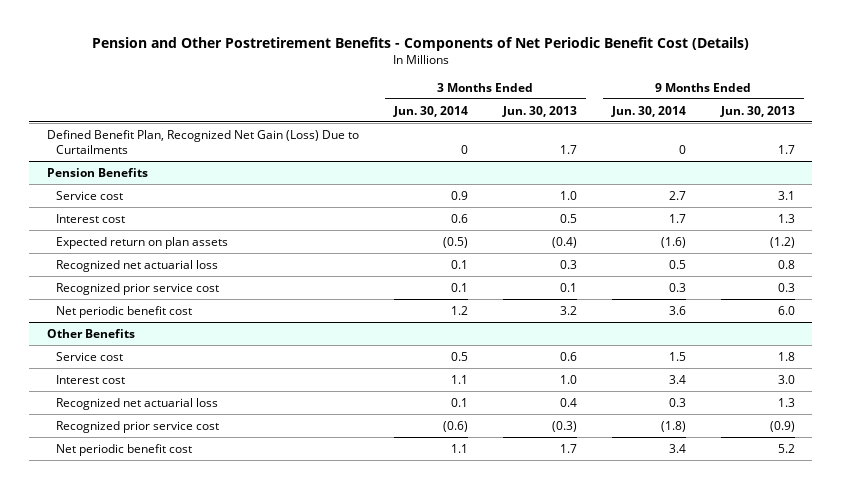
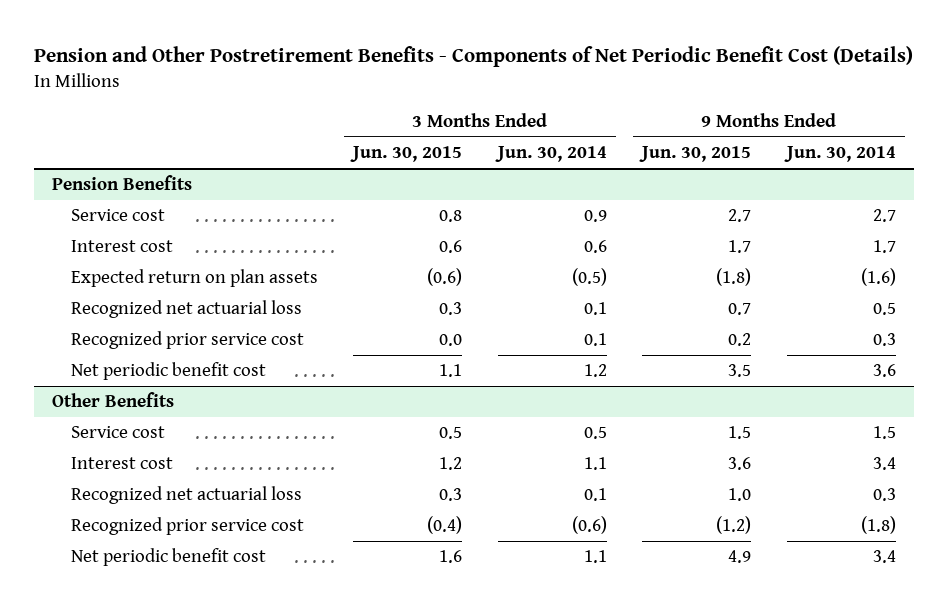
- | 3 Months Ended Jun. 30, 2014 | 3 Months Ended Jun. 30, 2013 | 9 Months Ended Jun. 30, 2014 | 9 Months Ended Jun. 30, 2013
+ | 3 Months Ended Jun. 30, 2015 | 3 Months Ended Jun. 30, 2014 | 9 Months Ended Jun. 30, 2015 | 9 Months Ended Jun. 30, 2014
- Defined Benefit Plan, Recognized Net Gain (Loss) Due to Curtailments | 0 | 1.7 | 0 | 1.7

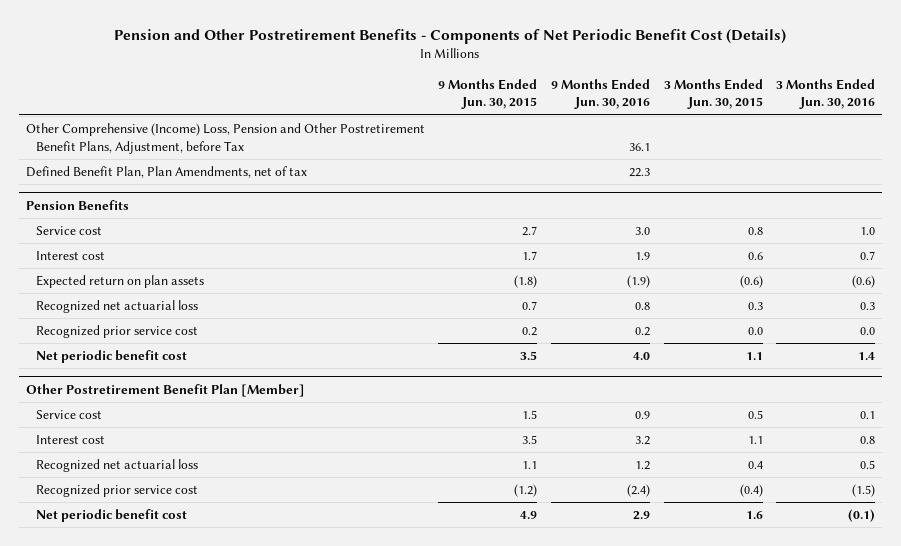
- | 3 Months Ended Jun. 30, 2015 | 3 Months Ended Jun. 30, 2014 | 9 Months Ended Jun. 30, 2015 | 9 Months Ended Jun. 30, 2014
+ | 9 Months Ended Jun. 30, 2015 | 9 Months Ended Jun. 30, 2016 | 3 Months Ended Jun. 30, 2015 | 3 Months Ended Jun. 30, 2016
+ Other Comprehensive (Income) Loss, Pension and Other Postretirement Benefit Plans, Adjustment, before Tax | | 36.1 | |
+ Defined Benefit Plan, Plan Amendments, net of tax | | 22.3 | |
- Other Benefits
+ Other Postretirement Benefit Plan [Member]
- Interest cost | 1.2 | 1.1 | 3.6 | 3.4
- Recognized net actuarial loss | 0.3 | 0.1 | 1.0 | 0.3
+ Interest cost | 3.5 | 3.2 | 1.1 | 0.8
+ Recognized net actuarial loss | 1.1 | 1.2 | 0.4 | 0.5

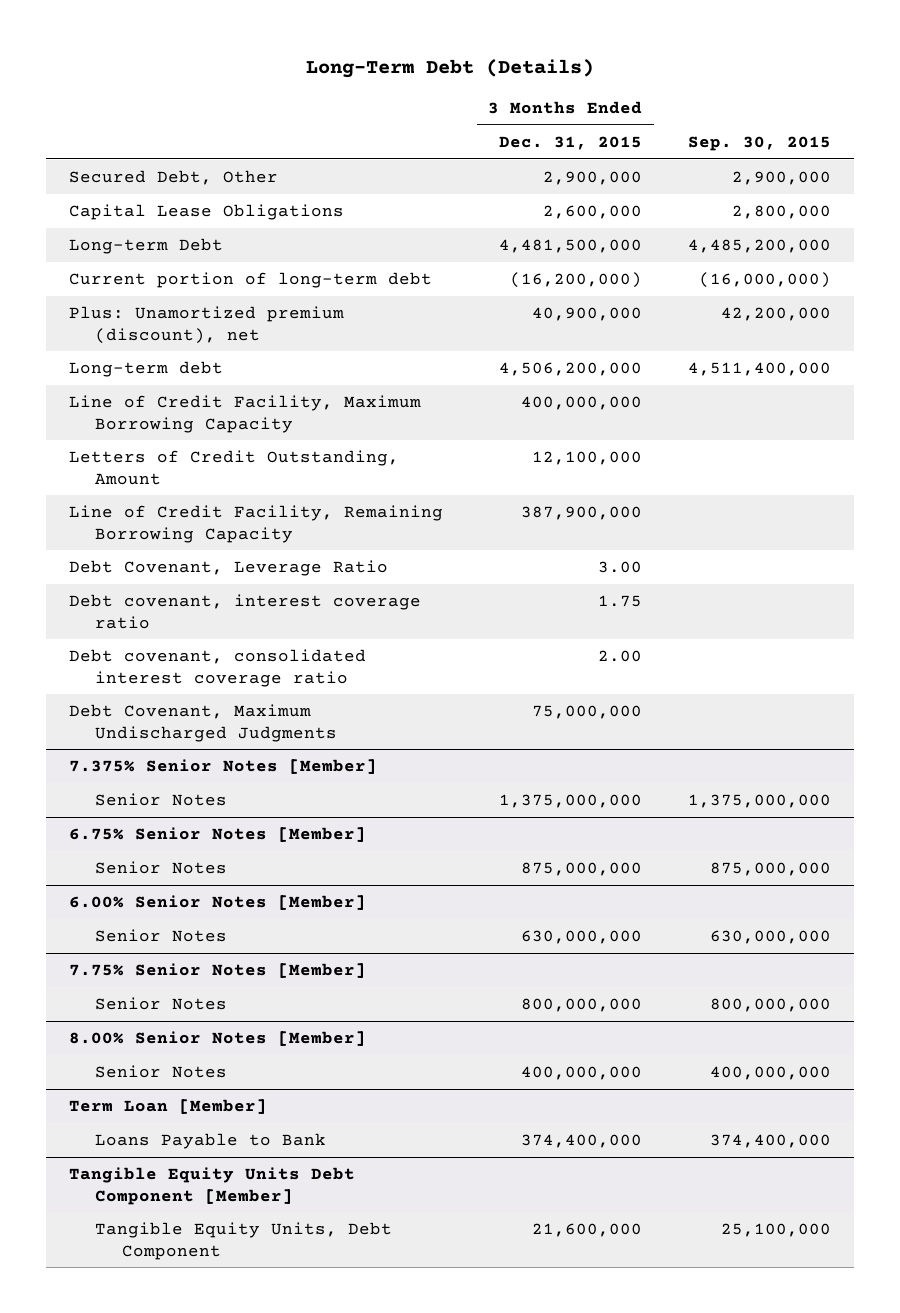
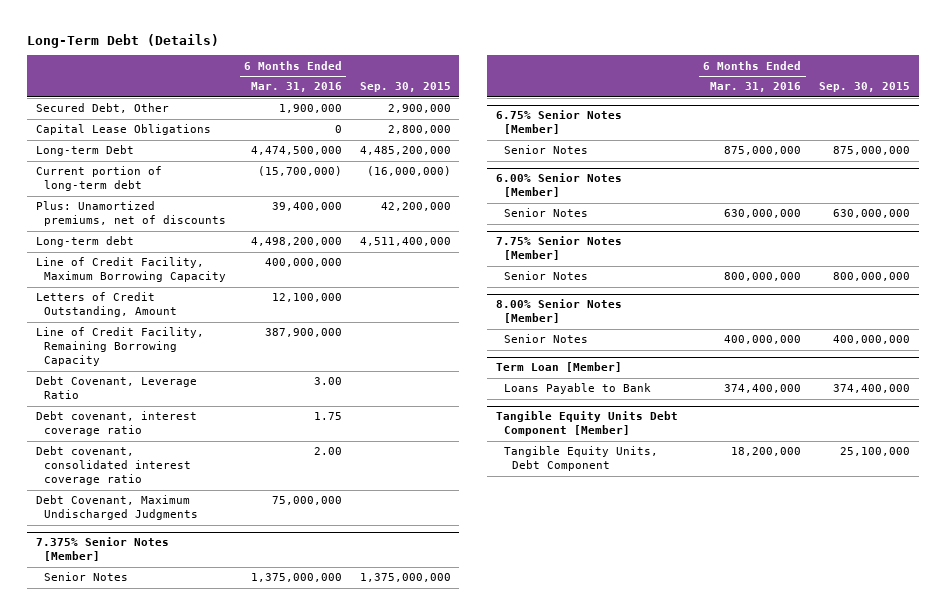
- | 3 Months Ended Dec. 31, 2015 | Sep. 30, 2015
+ | 6 Months Ended Mar. 31, 2016 | Sep. 30, 2015
- Plus: Unamortized premium (discount), net | 40,900,000 | 42,200,000
+ Plus: Unamortized premiums, net of discounts | 39,400,000 | 42,200,000

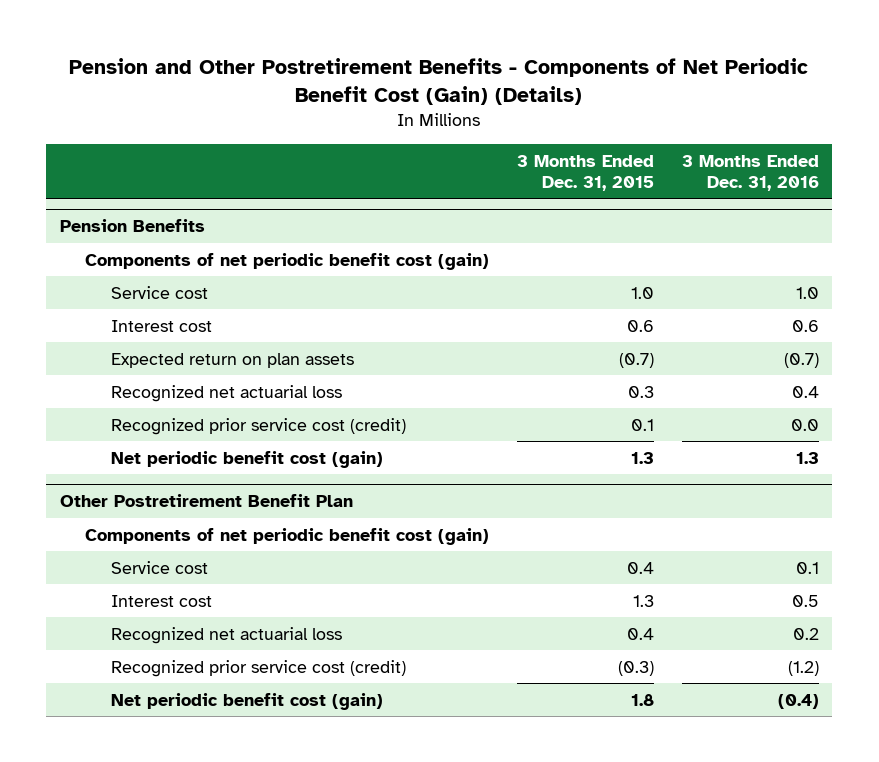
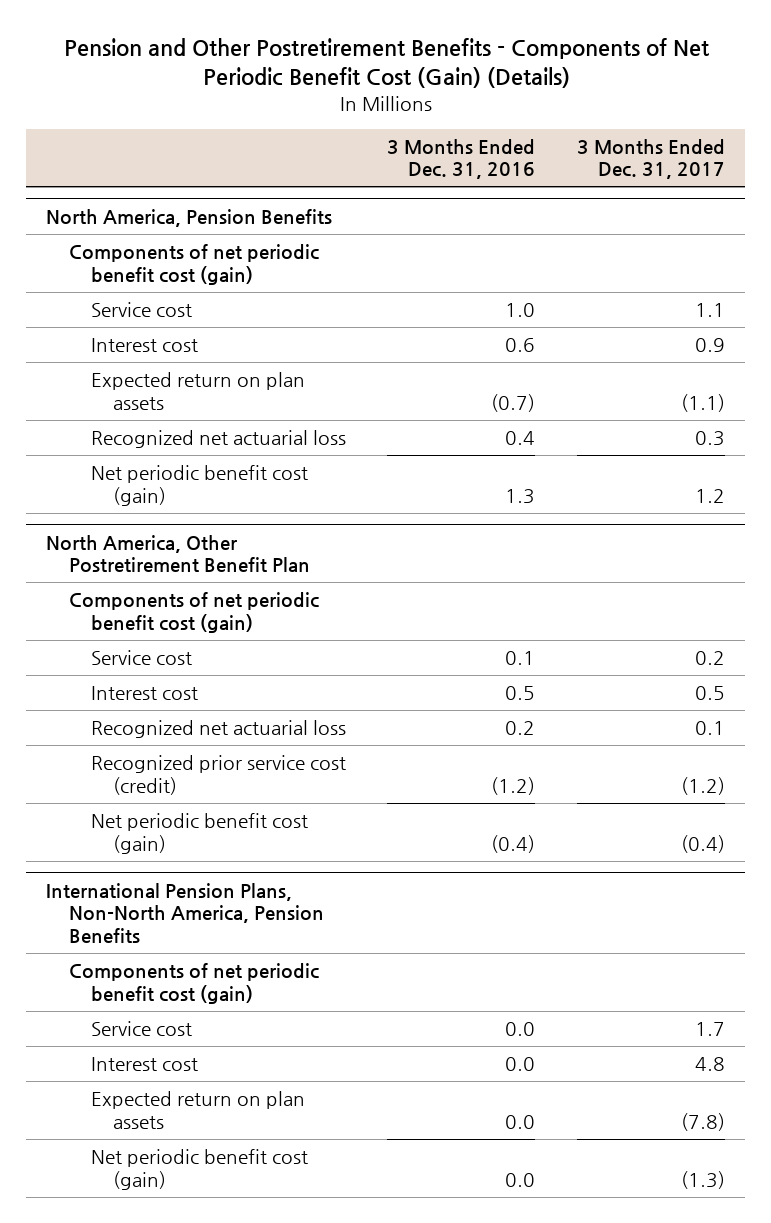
- | 3 Months Ended Dec. 31, 2015 | 3 Months Ended Dec. 31, 2016
+ | 3 Months Ended Dec. 31, 2016 | 3 Months Ended Dec. 31, 2017
- Pension Benefits
+ North America, Pension Benefits
- Recognized prior service cost (credit) | 0.1 | 0.0
- Other Postretirement Benefit Plan
+ North America, Other Postretirement Benefit Plan
+ International Pension Plans, Non-North America, Pension Benefits
+ Components of net periodic benefit cost (gain)
+ Service cost | 0.0 | 1.7
+ Interest cost | 0.0 | 4.8
+ Expected return on plan assets | 0.0 | (7.8)
+ Net periodic benefit cost (gain) | 0.0 | (1.3)

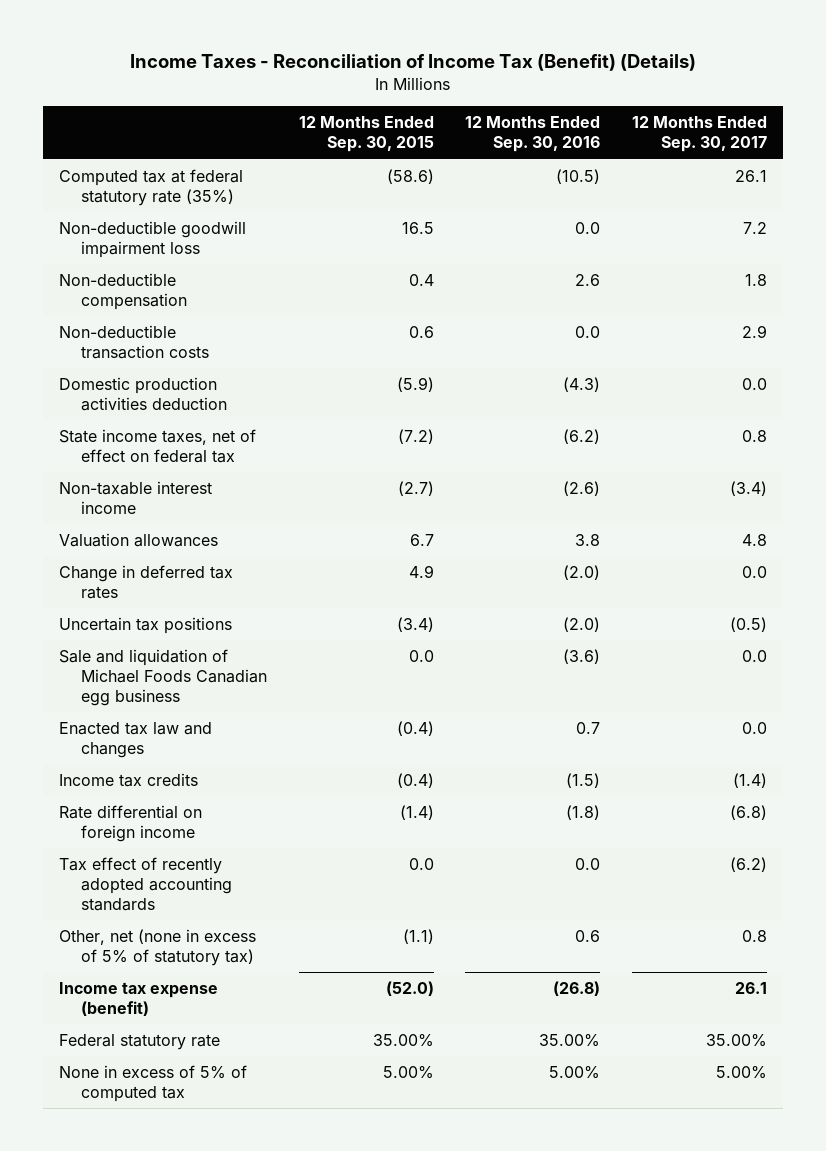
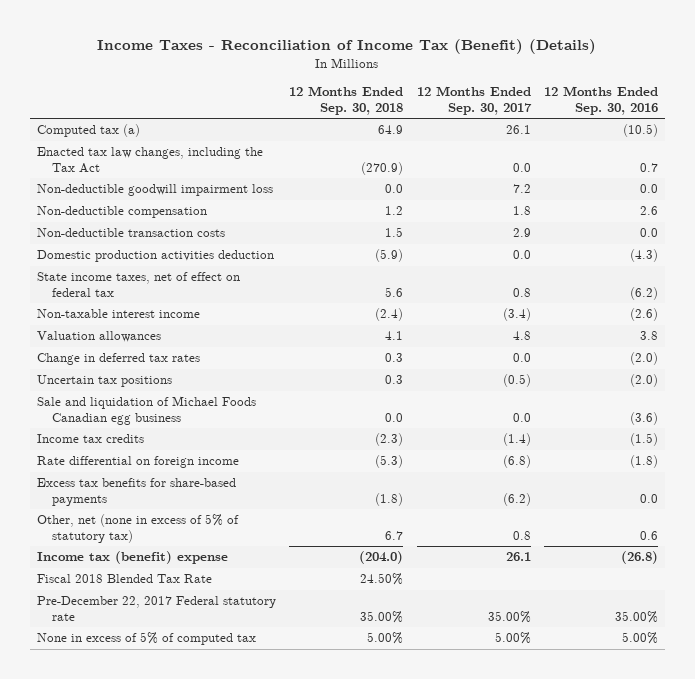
- | 12 Months Ended Sep. 30, 2015 | 12 Months Ended Sep. 30, 2016 | 12 Months Ended Sep. 30, 2017
+ | 12 Months Ended Sep. 30, 2018 | 12 Months Ended Sep. 30, 2017 | 12 Months Ended Sep. 30, 2016
- Computed tax at federal statutory rate (35%) | (58.6) | (10.5) | 26.1
+ Computed tax (a) | 64.9 | 26.1 | (10.5)
+ Enacted tax law changes, including the Tax Act | (270.9) | 0.0 | 0.7
- Enacted tax law and changes | (0.4) | 0.7 | 0.0
- Tax effect of recently adopted accounting standards | 0.0 | 0.0 | (6.2)
+ Excess tax benefits for share-based payments | (1.8) | (6.2) | 0.0
- Income tax expense (benefit) | (52.0) | (26.8) | 26.1
- Federal statutory rate | 35.00% | 35.00% | 35.00%
+ Income tax (benefit) expense | (204.0) | 26.1 | (26.8)
+ Fiscal 2018 Blended Tax Rate | 24.50% | |
+ Pre-December 22, 2017 Federal statutory rate | 35.00% | 35.00% | 35.00%

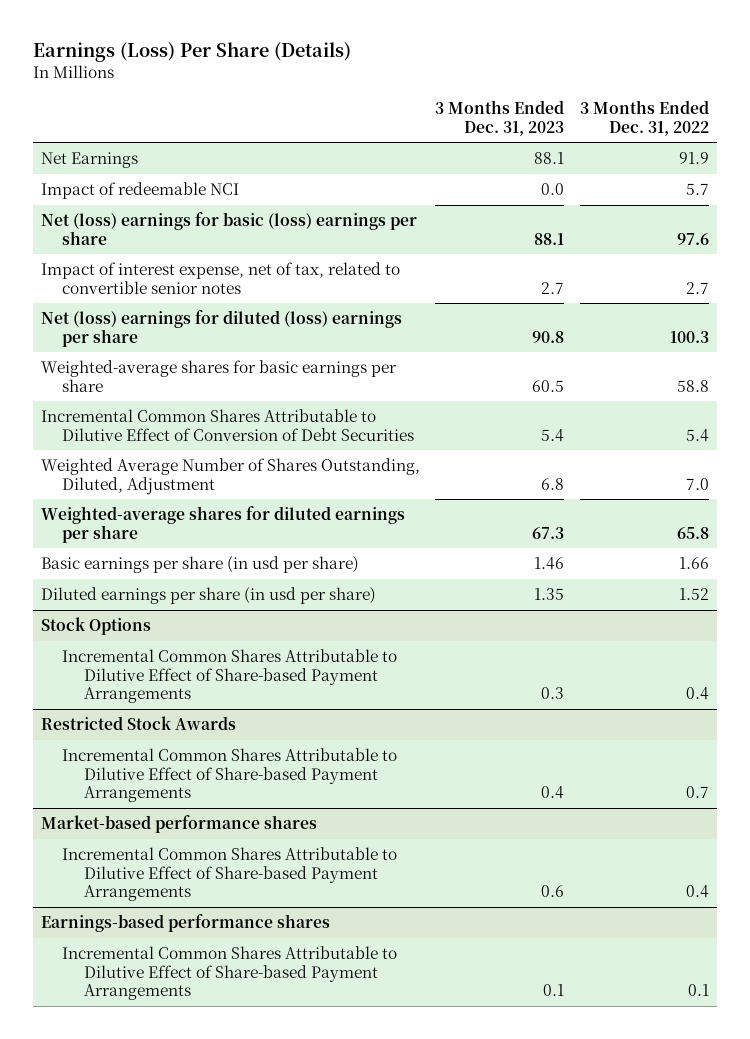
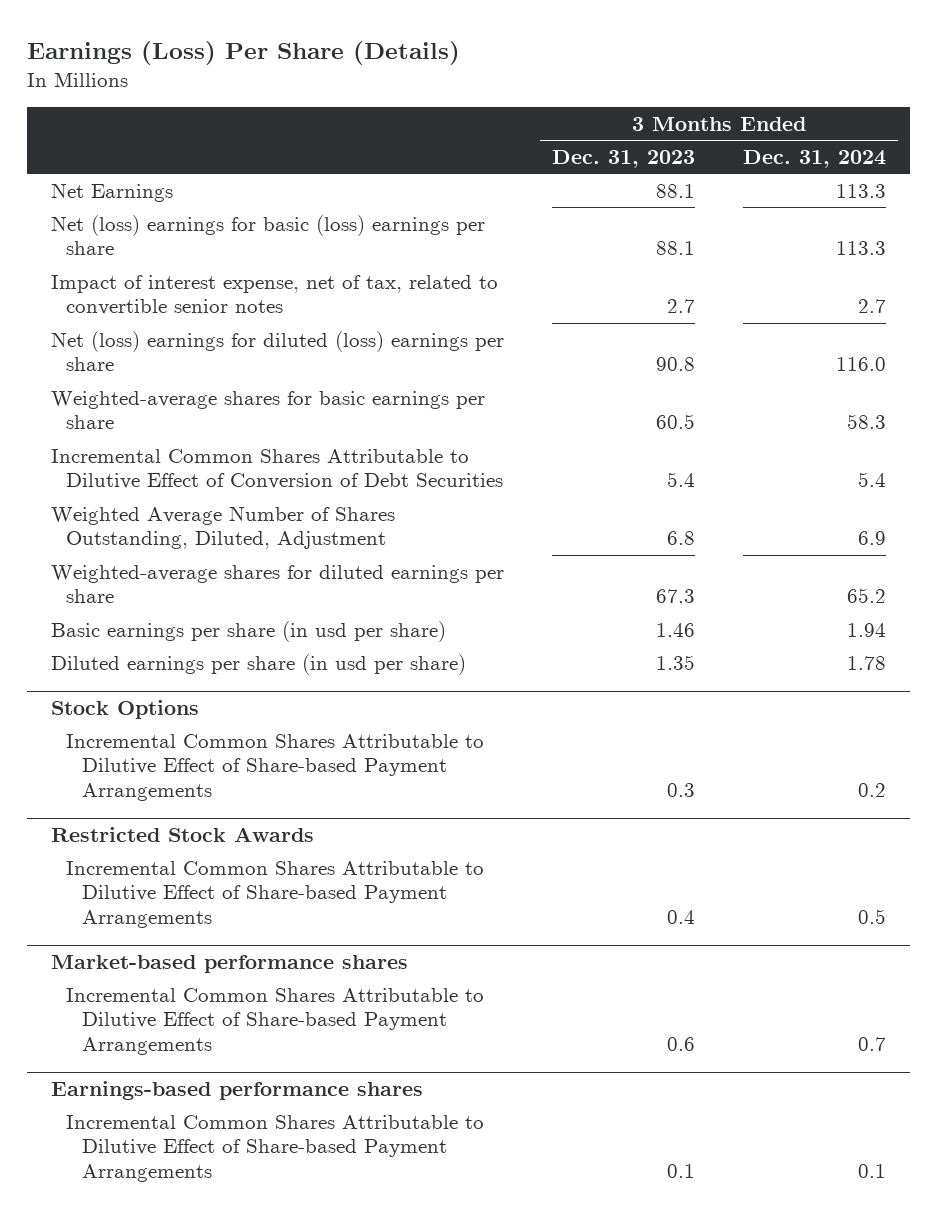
- | 3 Months Ended Dec. 31, 2023 | 3 Months Ended Dec. 31, 2022
+ | 3 Months Ended Dec. 31, 2023 | 3 Months Ended Dec. 31, 2024
- Impact of redeemable NCI | 0.0 | 5.7

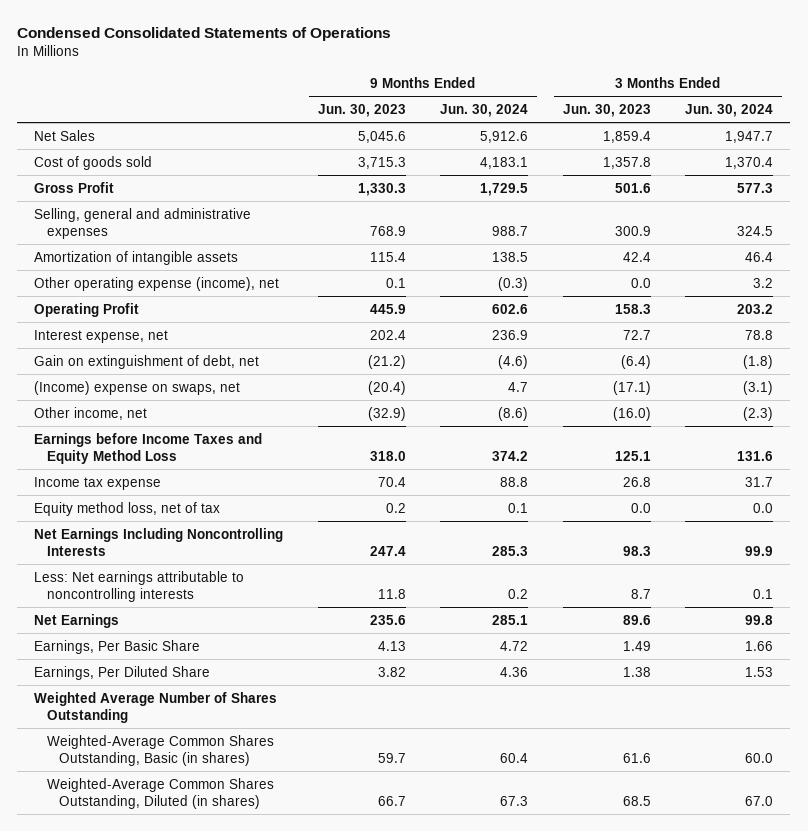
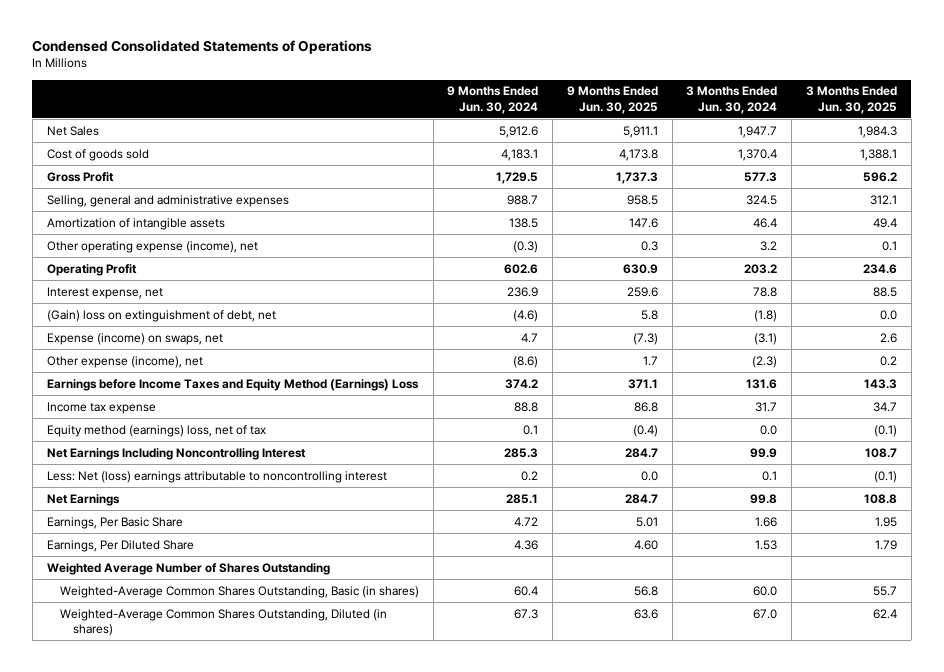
- | 9 Months Ended Jun. 30, 2023 | 9 Months Ended Jun. 30, 2024 | 3 Months Ended Jun. 30, 2023 | 3 Months Ended Jun. 30, 2024
+ | 9 Months Ended Jun. 30, 2024 | 9 Months Ended Jun. 30, 2025 | 3 Months Ended Jun. 30, 2024 | 3 Months Ended Jun. 30, 2025
- Gain on extinguishment of debt, net | (21.2) | (4.6) | (6.4) | (1.8)
- (Income) expense on swaps, net | (20.4) | 4.7 | (17.1) | (3.1)
- Other income, net | (32.9) | (8.6) | (16.0) | (2.3)
- Earnings before Income Taxes and Equity Method Loss | 318.0 | 374.2 | 125.1 | 131.6
+ (Gain) loss on extinguishment of debt, net | (4.6) | 5.8 | (1.8) | 0.0
+ Expense (income) on swaps, net | 4.7 | (7.3) | (3.1) | 2.6
+ Other expense (income), net | (8.6) | 1.7 | (2.3) | 0.2
+ Earnings before Income Taxes and Equity Method (Earnings) Loss | 374.2 | 371.1 | 131.6 | 143.3
- Equity method loss, net of tax | 0.2 | 0.1 | 0.0 | 0.0
- Net Earnings Including Noncontrolling Interests | 247.4 | 285.3 | 98.3 | 99.9
- Less: Net earnings attributable to noncontrolling interests | 11.8 | 0.2 | 8.7 | 0.1
+ Equity method (earnings) loss, net of tax | 0.1 | (0.4) | 0.0 | (0.1)
+ Net Earnings Including Noncontrolling Interest | 285.3 | 284.7 | 99.9 | 108.7
+ Less: Net (loss) earnings attributable to noncontrolling interest | 0.2 | 0.0 | 0.1 | (0.1)

